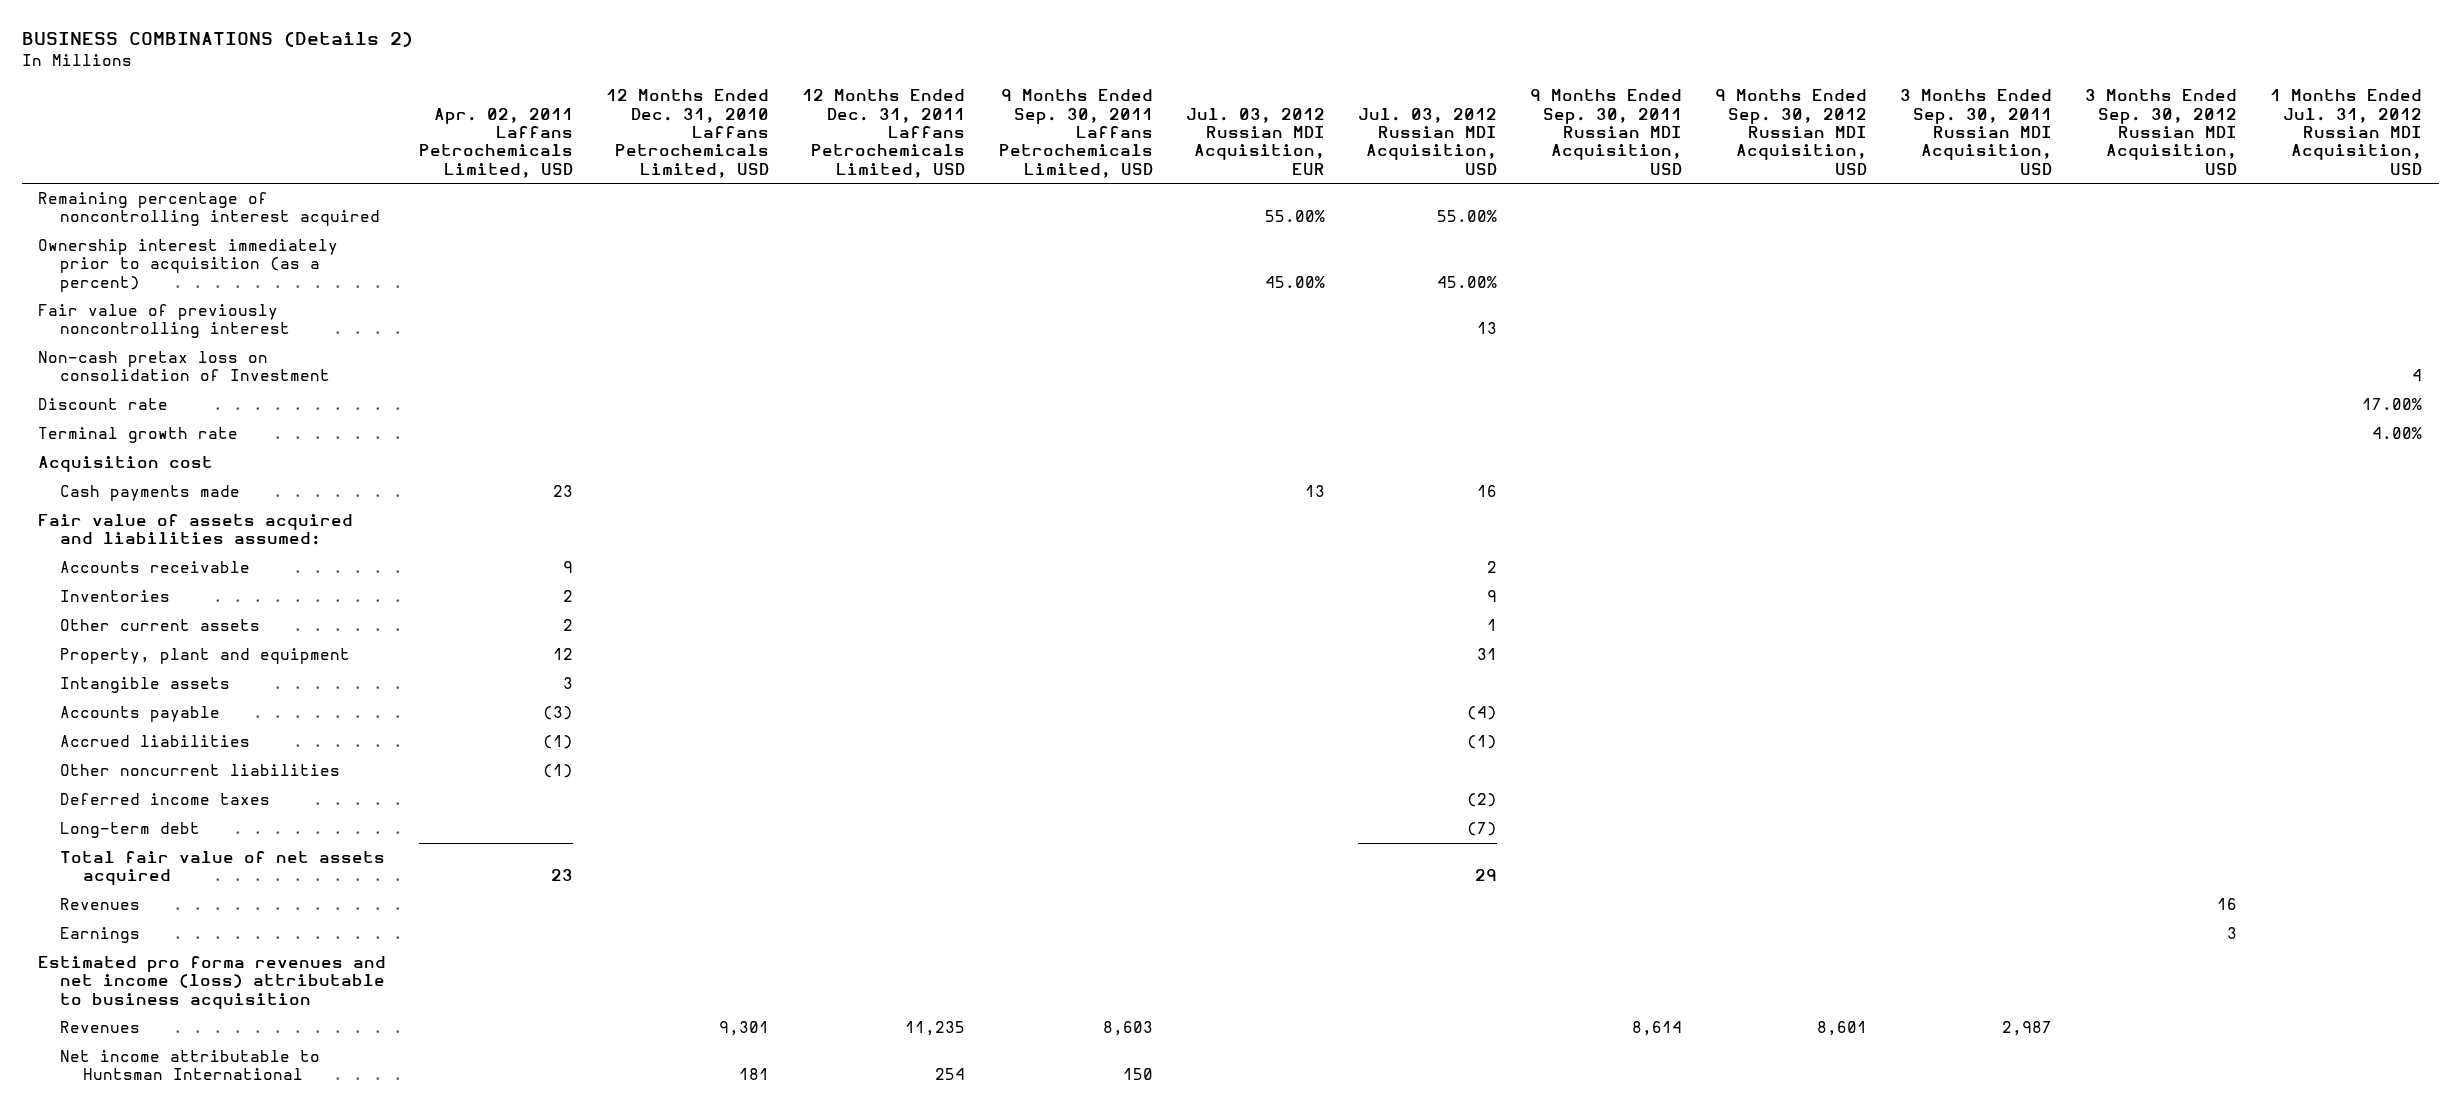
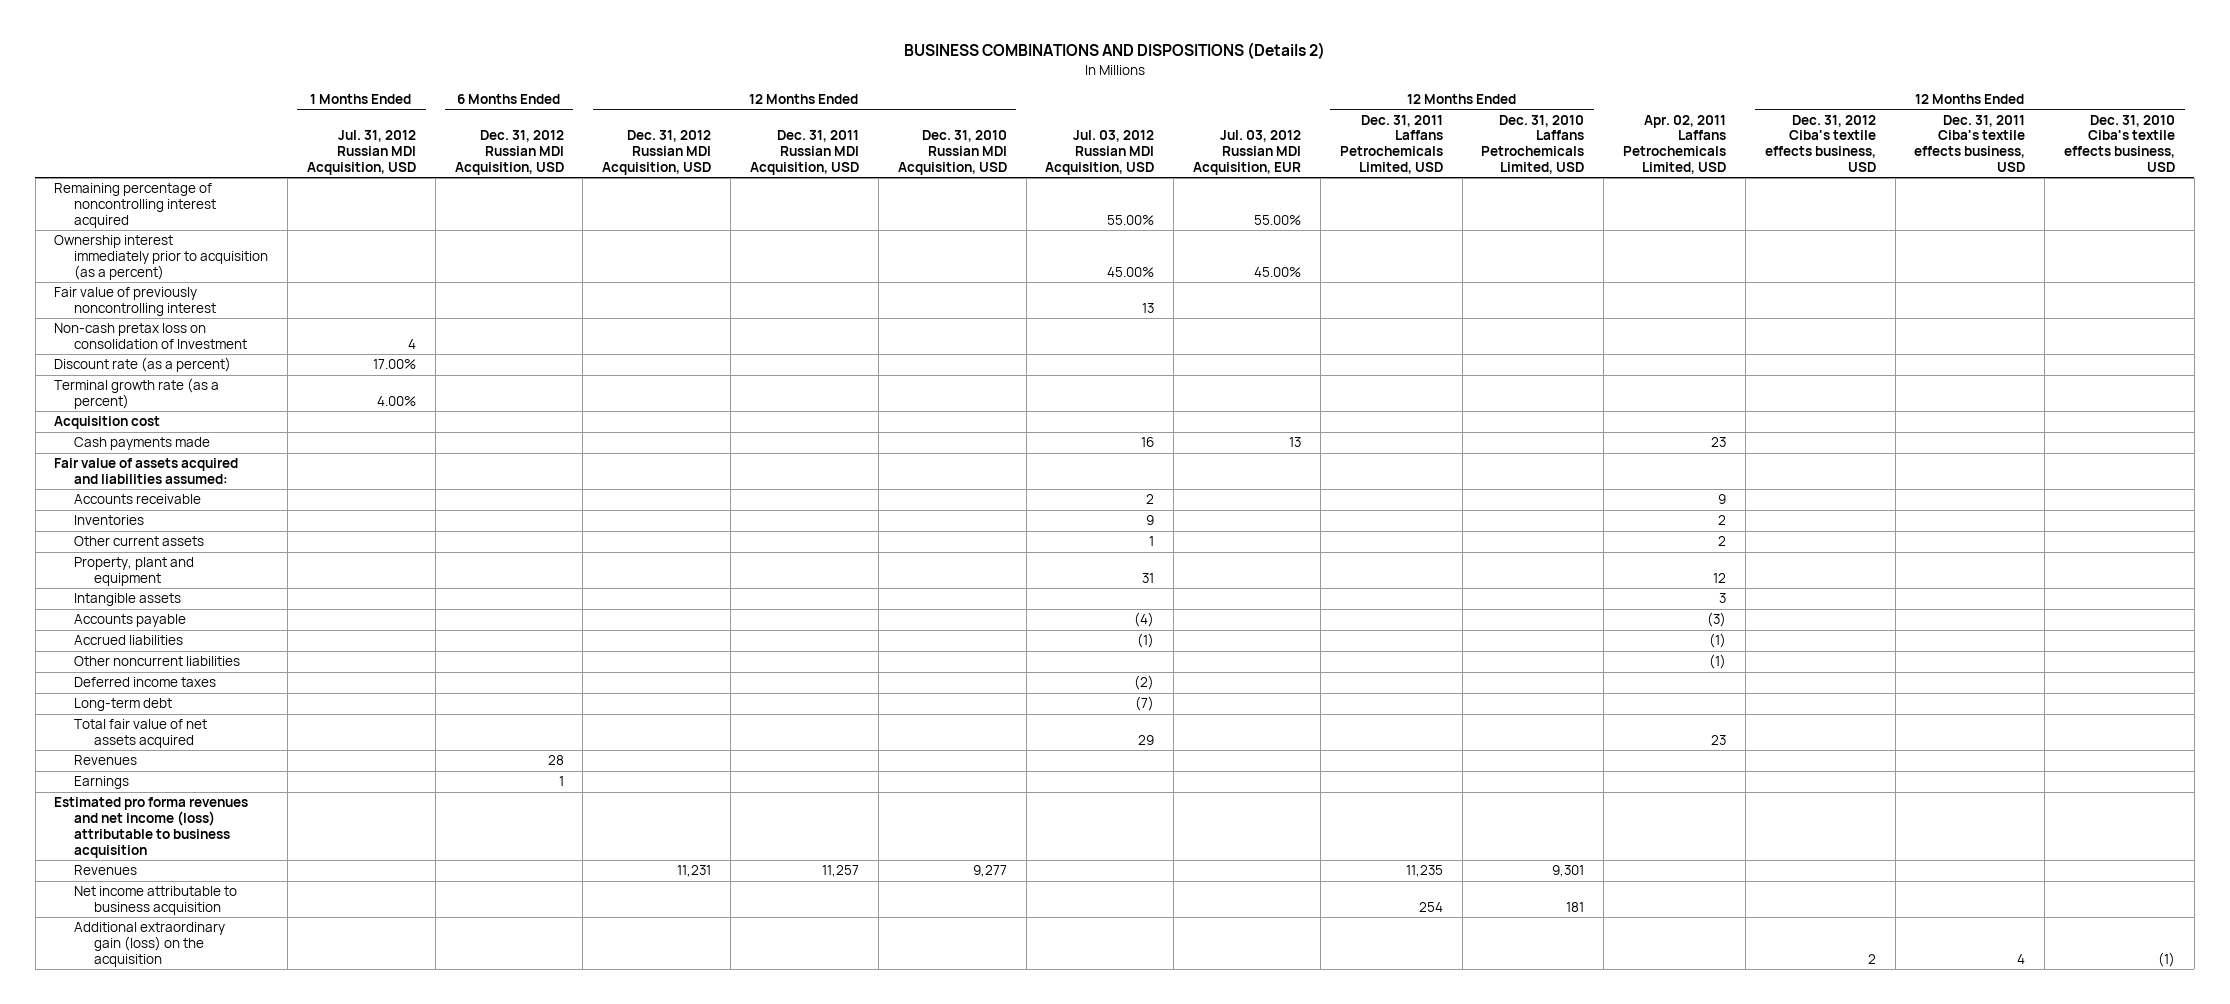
- BUSINESS COMBINATIONS (Details 2)
+ BUSINESS COMBINATIONS AND DISPOSITIONS (Details 2)
- | Apr. 02, 2011 Laffans Petrochemicals Limited, USD | 12 Months Ended Dec. 31, 2010 Laffans Petrochemicals Limited, USD | 12 Months Ended Dec. 31, 2011 Laffans Petrochemicals Limited, USD | 9 Months Ended Sep. 30, 2011 Laffans Petrochemicals Limited, USD | Jul. 03, 2012 Russian MDI Acquisition, EUR | Jul. 03, 2012 Russian MDI Acquisition, USD | 9 Months Ended Sep. 30, 2011 Russian MDI Acquisition, USD | 9 Months Ended Sep. 30, 2012 Russian MDI Acquisition, USD | 3 Months Ended Sep. 30, 2011 Russian MDI Acquisition, USD | 3 Months Ended Sep. 30, 2012 Russian MDI Acquisition, USD | 1 Months Ended Jul. 31, 2012 Russian MDI Acquisition, USD
+ | 1 Months Ended Jul. 31, 2012 Russian MDI Acquisition, USD | 6 Months Ended Dec. 31, 2012 Russian MDI Acquisition, USD | 12 Months Ended Dec. 31, 2012 Russian MDI Acquisition, USD | 12 Months Ended Dec. 31, 2011 Russian MDI Acquisition, USD | 12 Months Ended Dec. 31, 2010 Russian MDI Acquisition, USD | Jul. 03, 2012 Russian MDI Acquisition, USD | Jul. 03, 2012 Russian MDI Acquisition, EUR | 12 Months Ended Dec. 31, 2011 Laffans Petrochemicals Limited, USD | 12 Months Ended Dec. 31, 2010 Laffans Petrochemicals Limited, USD | Apr. 02, 2011 Laffans Petrochemicals Limited, USD | 12 Months Ended Dec. 31, 2012 Ciba's textile effects business, USD | 12 Months Ended Dec. 31, 2011 Ciba's textile effects business, USD | 12 Months Ended Dec. 31, 2010 Ciba's textile effects business, USD
- Discount rate | | | | | | | | | | | 17.00%
- Terminal growth rate | | | | | | | | | | | 4.00%
+ Discount rate (as a percent) | 17.00% | | | | | | | | | | | |
+ Terminal growth rate (as a percent) | 4.00% | | | | | | | | | | | |
- Net income attributable to Huntsman International | | 181 | 254 | 150 | | | | | | |
+ Net income attributable to business acquisition | | | | | | | | 254 | 181 | | | |
+ Additional extraordinary gain (loss) on the acquisition | | | | | | | | | | | 2 | 4 | (1)

